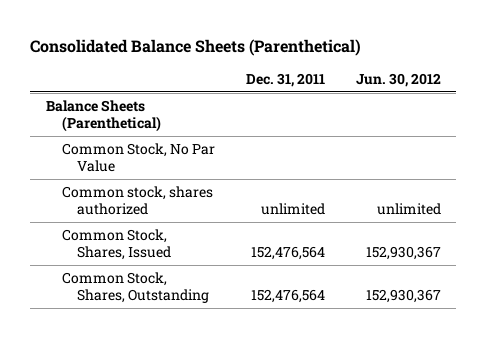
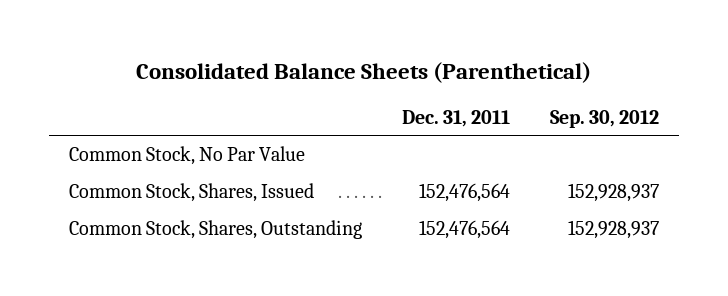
- | Dec. 31, 2011 | Jun. 30, 2012
+ | Dec. 31, 2011 | Sep. 30, 2012
- Balance Sheets (Parenthetical)
- Common stock, shares authorized | unlimited | unlimited

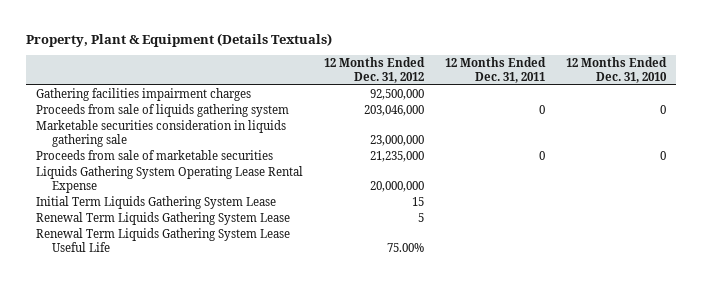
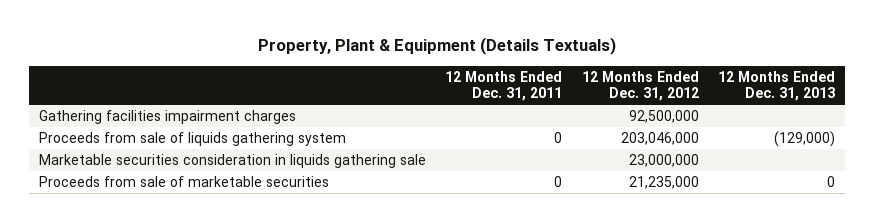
- | 12 Months Ended Dec. 31, 2012 | 12 Months Ended Dec. 31, 2011 | 12 Months Ended Dec. 31, 2010
+ | 12 Months Ended Dec. 31, 2011 | 12 Months Ended Dec. 31, 2012 | 12 Months Ended Dec. 31, 2013
- Liquids Gathering System Operating Lease Rental Expense | 20,000,000 | |
- Initial Term Liquids Gathering System Lease | 15 | |
- Renewal Term Liquids Gathering System Lease | 5 | |
- Renewal Term Liquids Gathering System Lease Useful Life | 75.00% | |

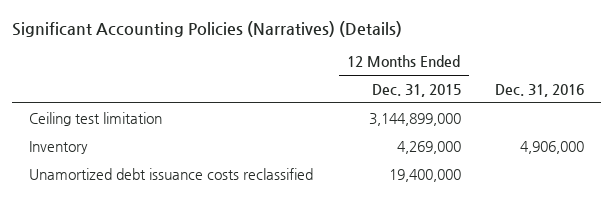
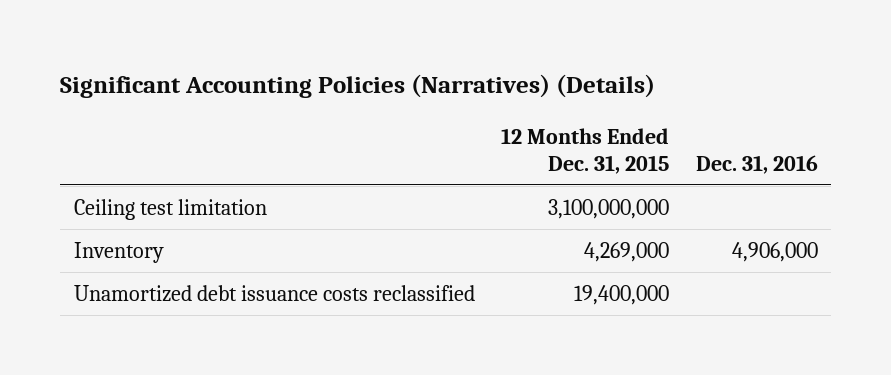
- Ceiling test limitation | 3,144,899,000 |
+ Ceiling test limitation | 3,100,000,000 |

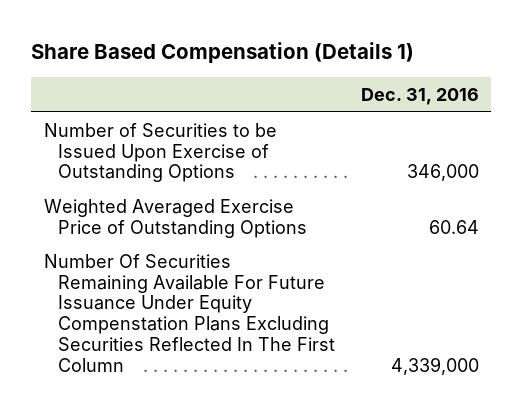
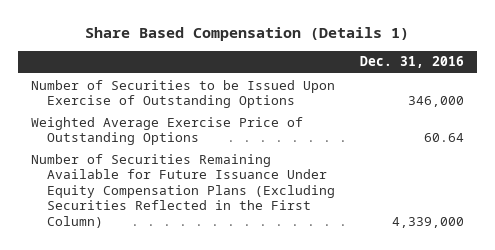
- Weighted Averaged Exercise Price of Outstanding Options | 60.64
- Number Of Securities Remaining Available For Future Issuance Under Equity Compenstation Plans Excluding Securities Reflected In The First Column | 4,339,000
+ Weighted Average Exercise Price of Outstanding Options | 60.64
+ Number of Securities Remaining Available for Future Issuance Under Equity Compensation Plans (Excluding Securities Reflected in the First Column) | 4,339,000

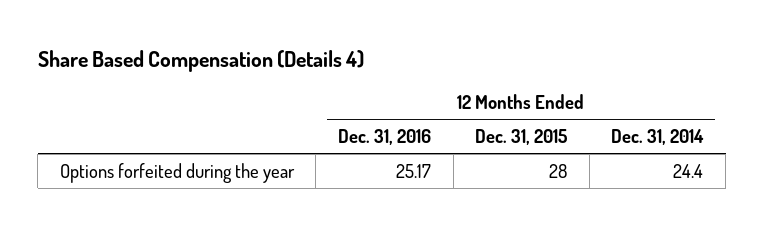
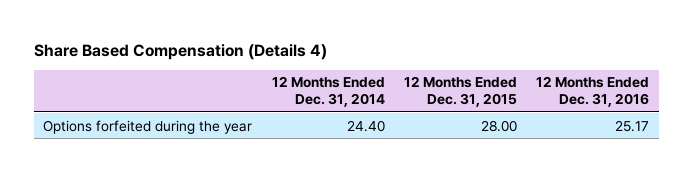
- | 12 Months Ended Dec. 31, 2016 | 12 Months Ended Dec. 31, 2015 | 12 Months Ended Dec. 31, 2014
+ | 12 Months Ended Dec. 31, 2014 | 12 Months Ended Dec. 31, 2015 | 12 Months Ended Dec. 31, 2016
- Options forfeited during the year | 25.17 | 28 | 24.4
+ Options forfeited during the year | 24.40 | 28.00 | 25.17

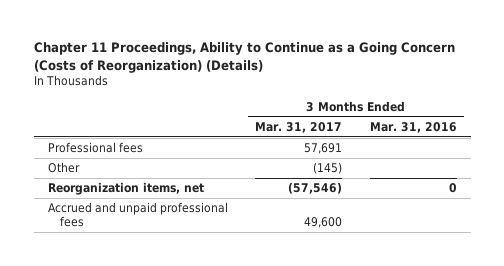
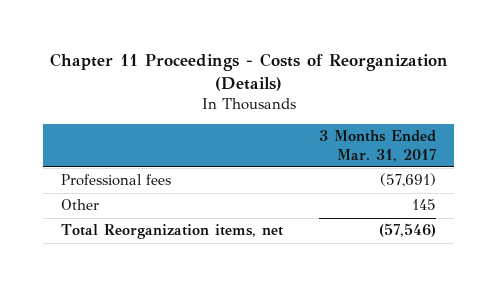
- Chapter 11 Proceedings, Ability to Continue as a Going Concern (Costs of Reorganization) (Details)
+ Chapter 11 Proceedings - Costs of Reorganization (Details)
- | 3 Months Ended Mar. 31, 2017 | 3 Months Ended Mar. 31, 2016
+ | 3 Months Ended Mar. 31, 2017
- Professional fees | 57,691 |
- Other | (145) |
- Reorganization items, net | (57,546) | 0
- Accrued and unpaid professional fees | 49,600 |
+ Professional fees | (57,691)
+ Other | 145
+ Total Reorganization items, net | (57,546)

